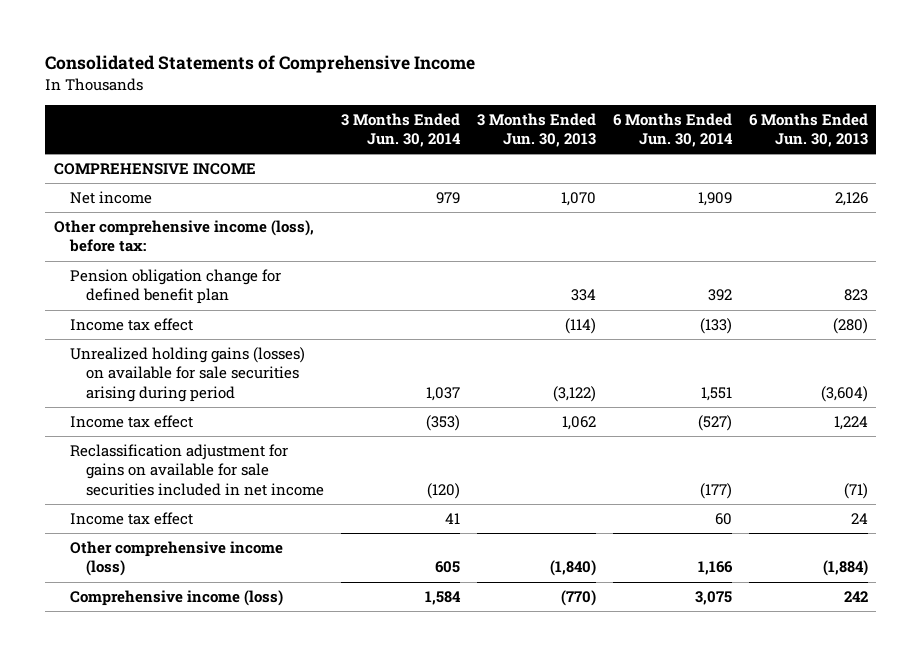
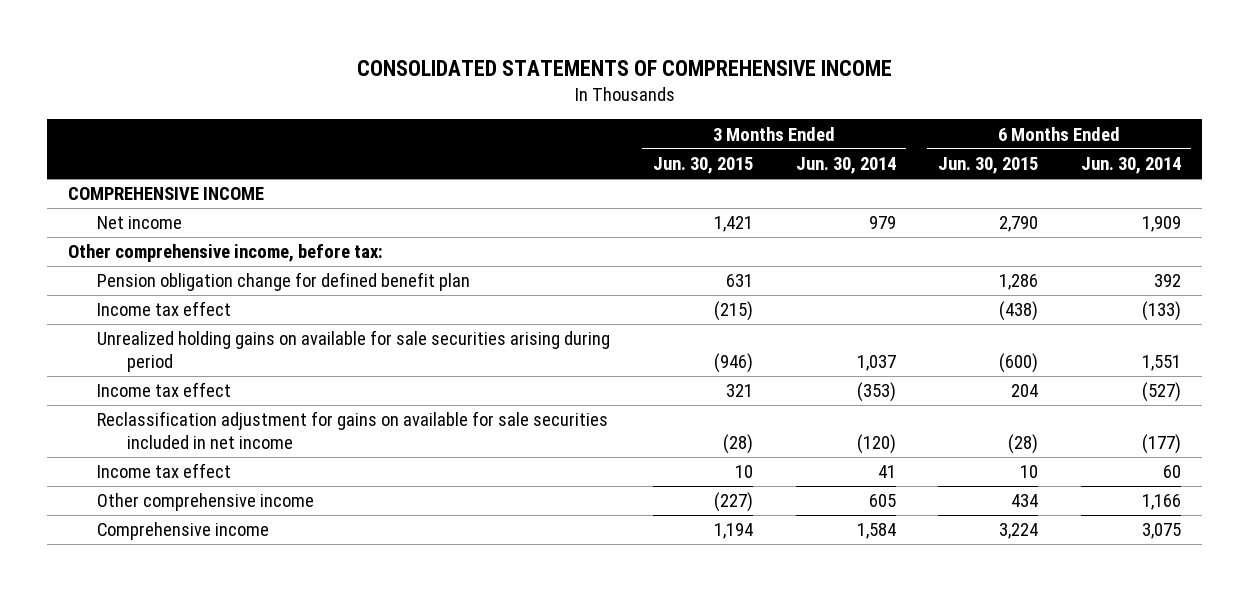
- Consolidated Statements of Comprehensive Income
+ CONSOLIDATED STATEMENTS OF COMPREHENSIVE INCOME
- | 3 Months Ended Jun. 30, 2014 | 3 Months Ended Jun. 30, 2013 | 6 Months Ended Jun. 30, 2014 | 6 Months Ended Jun. 30, 2013
+ | 3 Months Ended Jun. 30, 2015 | 3 Months Ended Jun. 30, 2014 | 6 Months Ended Jun. 30, 2015 | 6 Months Ended Jun. 30, 2014
- Other comprehensive income (loss), before tax:
+ Other comprehensive income, before tax:
- Unrealized holding gains (losses) on available for sale securities arising during period | 1,037 | (3,122) | 1,551 | (3,604)
+ Unrealized holding gains on available for sale securities arising during period | (946) | 1,037 | (600) | 1,551
- Other comprehensive income (loss) | 605 | (1,840) | 1,166 | (1,884)
- Comprehensive income (loss) | 1,584 | (770) | 3,075 | 242
+ Other comprehensive income | (227) | 605 | 434 | 1,166
+ Comprehensive income | 1,194 | 1,584 | 3,224 | 3,075

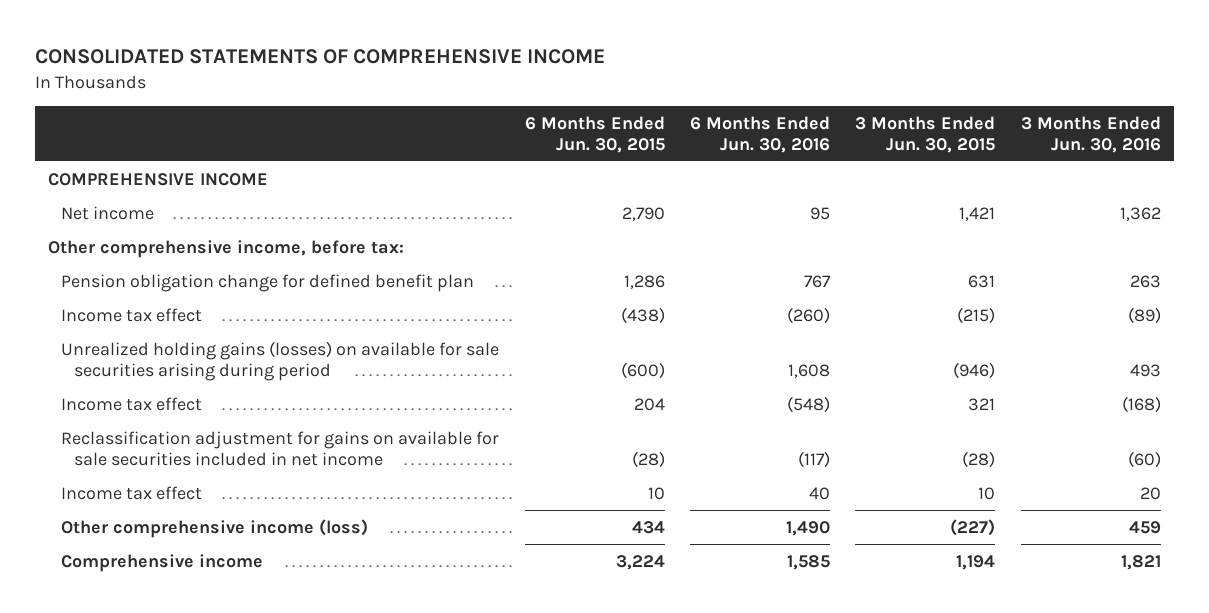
- | 3 Months Ended Jun. 30, 2015 | 3 Months Ended Jun. 30, 2014 | 6 Months Ended Jun. 30, 2015 | 6 Months Ended Jun. 30, 2014
+ | 6 Months Ended Jun. 30, 2015 | 6 Months Ended Jun. 30, 2016 | 3 Months Ended Jun. 30, 2015 | 3 Months Ended Jun. 30, 2016
- Unrealized holding gains on available for sale securities arising during period | (946) | 1,037 | (600) | 1,551
+ Unrealized holding gains (losses) on available for sale securities arising during period | (600) | 1,608 | (946) | 493
- Other comprehensive income | (227) | 605 | 434 | 1,166
+ Other comprehensive income (loss) | 434 | 1,490 | (227) | 459

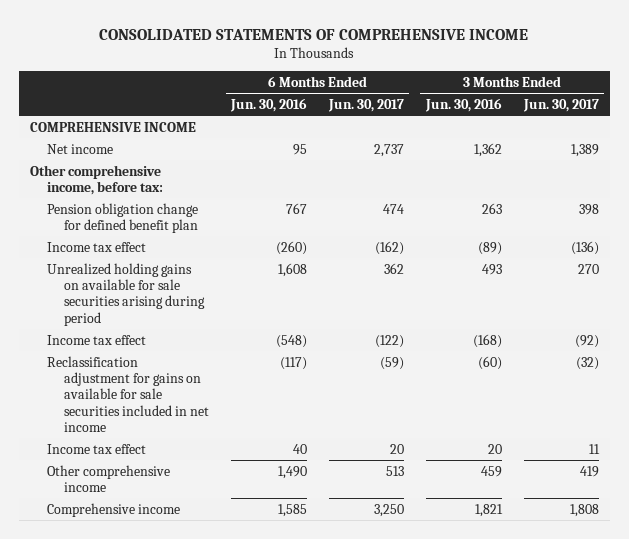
- | 6 Months Ended Jun. 30, 2015 | 6 Months Ended Jun. 30, 2016 | 3 Months Ended Jun. 30, 2015 | 3 Months Ended Jun. 30, 2016
+ | 6 Months Ended Jun. 30, 2016 | 6 Months Ended Jun. 30, 2017 | 3 Months Ended Jun. 30, 2016 | 3 Months Ended Jun. 30, 2017
- Unrealized holding gains (losses) on available for sale securities arising during period | (600) | 1,608 | (946) | 493
+ Unrealized holding gains on available for sale securities arising during period | 1,608 | 362 | 493 | 270
- Other comprehensive income (loss) | 434 | 1,490 | (227) | 459
+ Other comprehensive income | 1,490 | 513 | 459 | 419

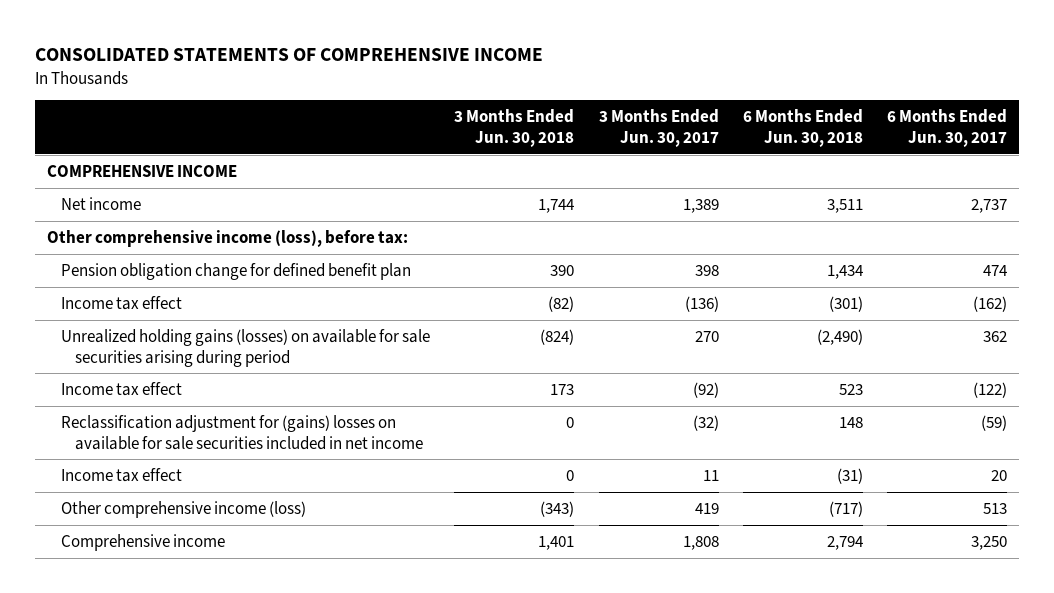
- | 6 Months Ended Jun. 30, 2016 | 6 Months Ended Jun. 30, 2017 | 3 Months Ended Jun. 30, 2016 | 3 Months Ended Jun. 30, 2017
+ | 3 Months Ended Jun. 30, 2018 | 3 Months Ended Jun. 30, 2017 | 6 Months Ended Jun. 30, 2018 | 6 Months Ended Jun. 30, 2017
- Other comprehensive income, before tax:
+ Other comprehensive income (loss), before tax:
- Unrealized holding gains on available for sale securities arising during period | 1,608 | 362 | 493 | 270
+ Unrealized holding gains (losses) on available for sale securities arising during period | (824) | 270 | (2,490) | 362
- Reclassification adjustment for gains on available for sale securities included in net income | (117) | (59) | (60) | (32)
+ Reclassification adjustment for (gains) losses on available for sale securities included in net income | 0 | (32) | 148 | (59)
- Other comprehensive income | 1,490 | 513 | 459 | 419
+ Other comprehensive income (loss) | (343) | 419 | (717) | 513

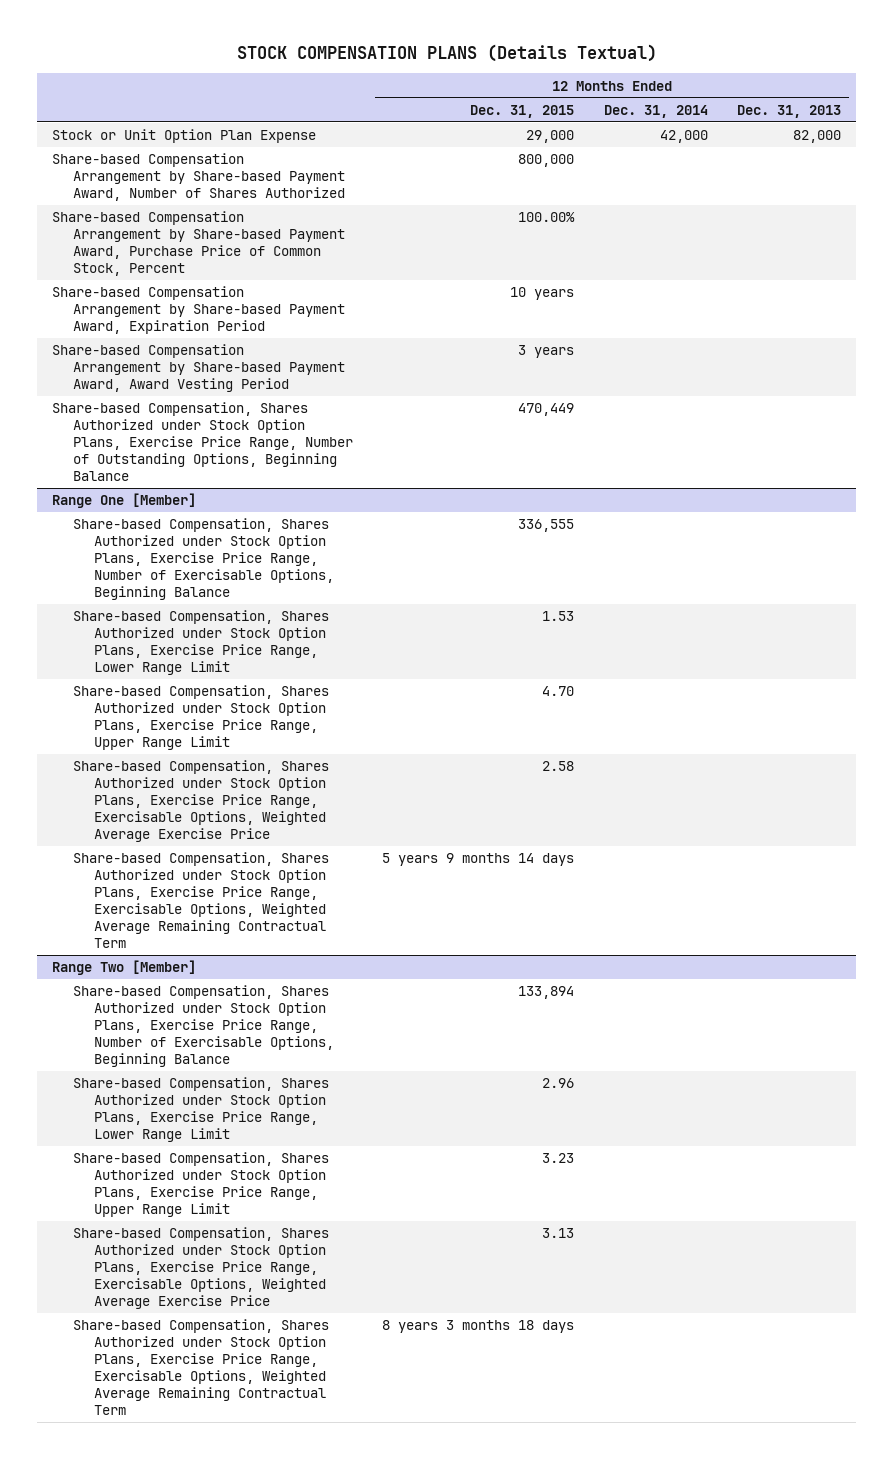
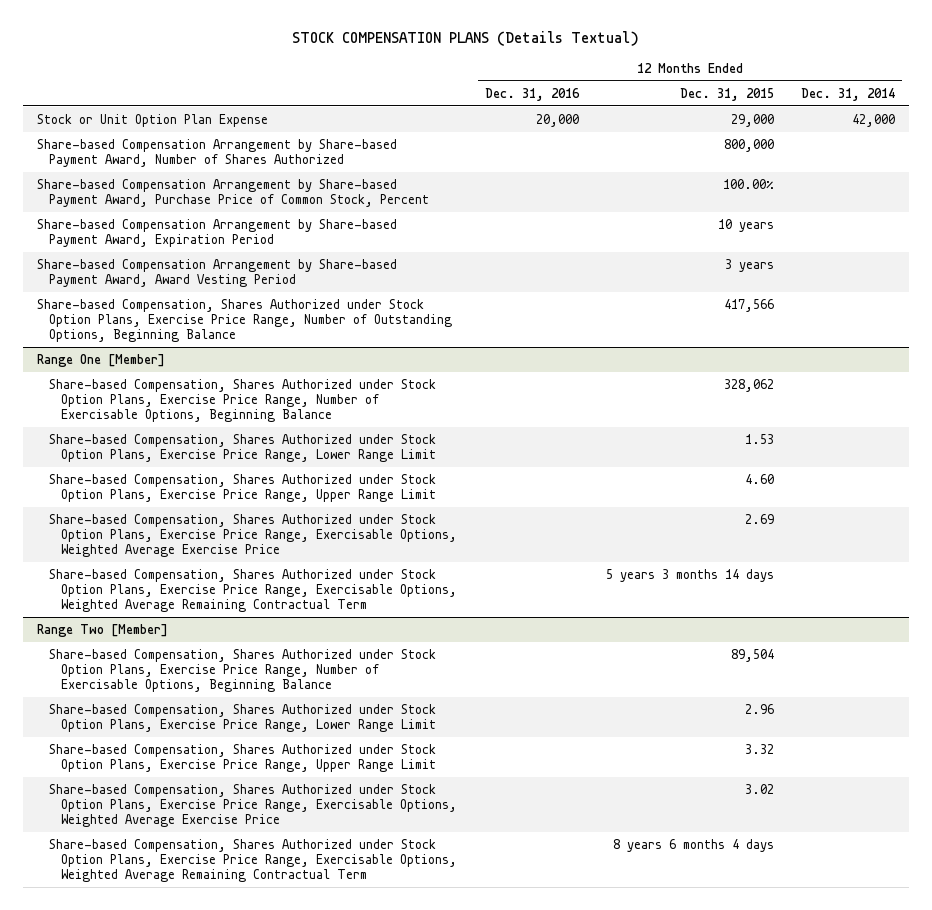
- | 12 Months Ended Dec. 31, 2015 | 12 Months Ended Dec. 31, 2014 | 12 Months Ended Dec. 31, 2013
+ | 12 Months Ended Dec. 31, 2016 | 12 Months Ended Dec. 31, 2015 | 12 Months Ended Dec. 31, 2014
- Share-based Compensation, Shares Authorized under Stock Option Plans, Exercise Price Range, Number of Outstanding Options, Beginning Balance | 470,449 | |
+ Share-based Compensation, Shares Authorized under Stock Option Plans, Exercise Price Range, Number of Outstanding Options, Beginning Balance | | 417,566 |
@ Range One [Member]
- Share-based Compensation, Shares Authorized under Stock Option Plans, Exercise Price Range, Number of Exercisable Options, Beginning Balance | 336,555 | |
+ Share-based Compensation, Shares Authorized under Stock Option Plans, Exercise Price Range, Number of Exercisable Options, Beginning Balance | | 328,062 |
- Share-based Compensation, Shares Authorized under Stock Option Plans, Exercise Price Range, Upper Range Limit | 4.70 | |
- Share-based Compensation, Shares Authorized under Stock Option Plans, Exercise Price Range, Exercisable Options, Weighted Average Exercise Price | 2.58 | |
- Share-based Compensation, Shares Authorized under Stock Option Plans, Exercise Price Range, Exercisable Options, Weighted Average Remaining Contractual Term | 5 years 9 months 14 days | |
+ Share-based Compensation, Shares Authorized under Stock Option Plans, Exercise Price Range, Upper Range Limit | | 4.60 |
+ Share-based Compensation, Shares Authorized under Stock Option Plans, Exercise Price Range, Exercisable Options, Weighted Average Exercise Price | | 2.69 |
+ Share-based Compensation, Shares Authorized under Stock Option Plans, Exercise Price Range, Exercisable Options, Weighted Average Remaining Contractual Term | | 5 years 3 months 14 days |
@ Range Two [Member]
- Share-based Compensation, Shares Authorized under Stock Option Plans, Exercise Price Range, Number of Exercisable Options, Beginning Balance | 133,894 | |
+ Share-based Compensation, Shares Authorized under Stock Option Plans, Exercise Price Range, Number of Exercisable Options, Beginning Balance | | 89,504 |
- Share-based Compensation, Shares Authorized under Stock Option Plans, Exercise Price Range, Upper Range Limit | 3.23 | |
- Share-based Compensation, Shares Authorized under Stock Option Plans, Exercise Price Range, Exercisable Options, Weighted Average Exercise Price | 3.13 | |
- Share-based Compensation, Shares Authorized under Stock Option Plans, Exercise Price Range, Exercisable Options, Weighted Average Remaining Contractual Term | 8 years 3 months 18 days | |
+ Share-based Compensation, Shares Authorized under Stock Option Plans, Exercise Price Range, Upper Range Limit | | 3.32 |
+ Share-based Compensation, Shares Authorized under Stock Option Plans, Exercise Price Range, Exercisable Options, Weighted Average Exercise Price | | 3.02 |
+ Share-based Compensation, Shares Authorized under Stock Option Plans, Exercise Price Range, Exercisable Options, Weighted Average Remaining Contractual Term | | 8 years 6 months 4 days |

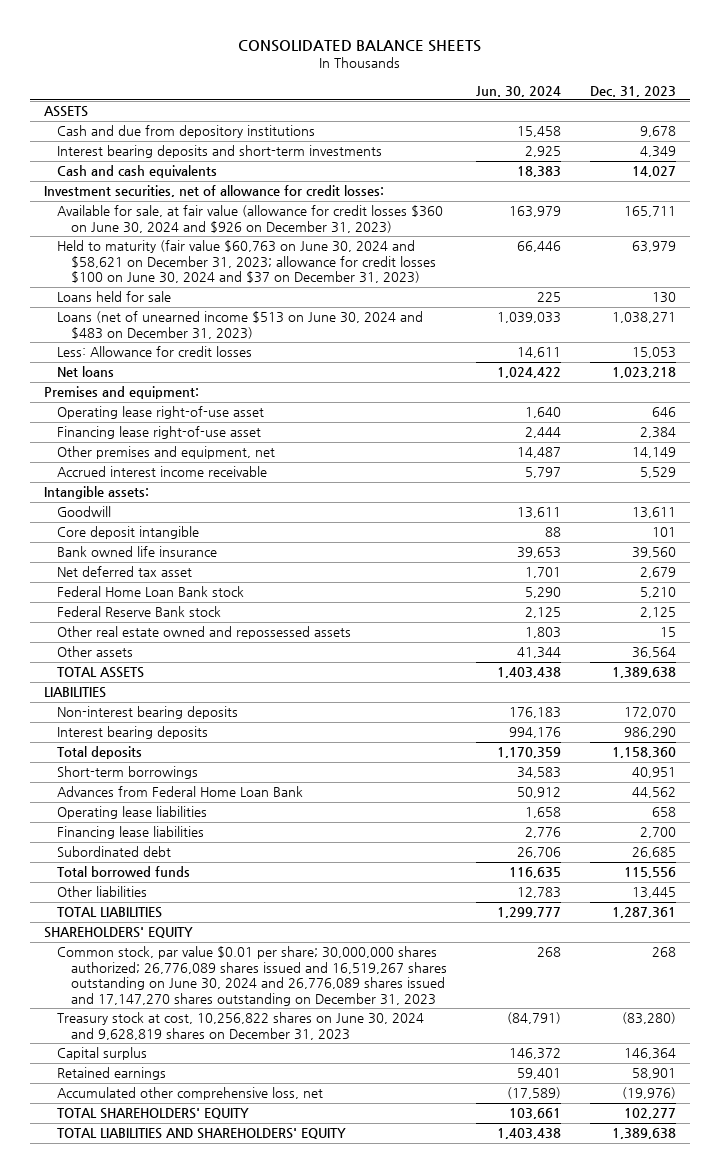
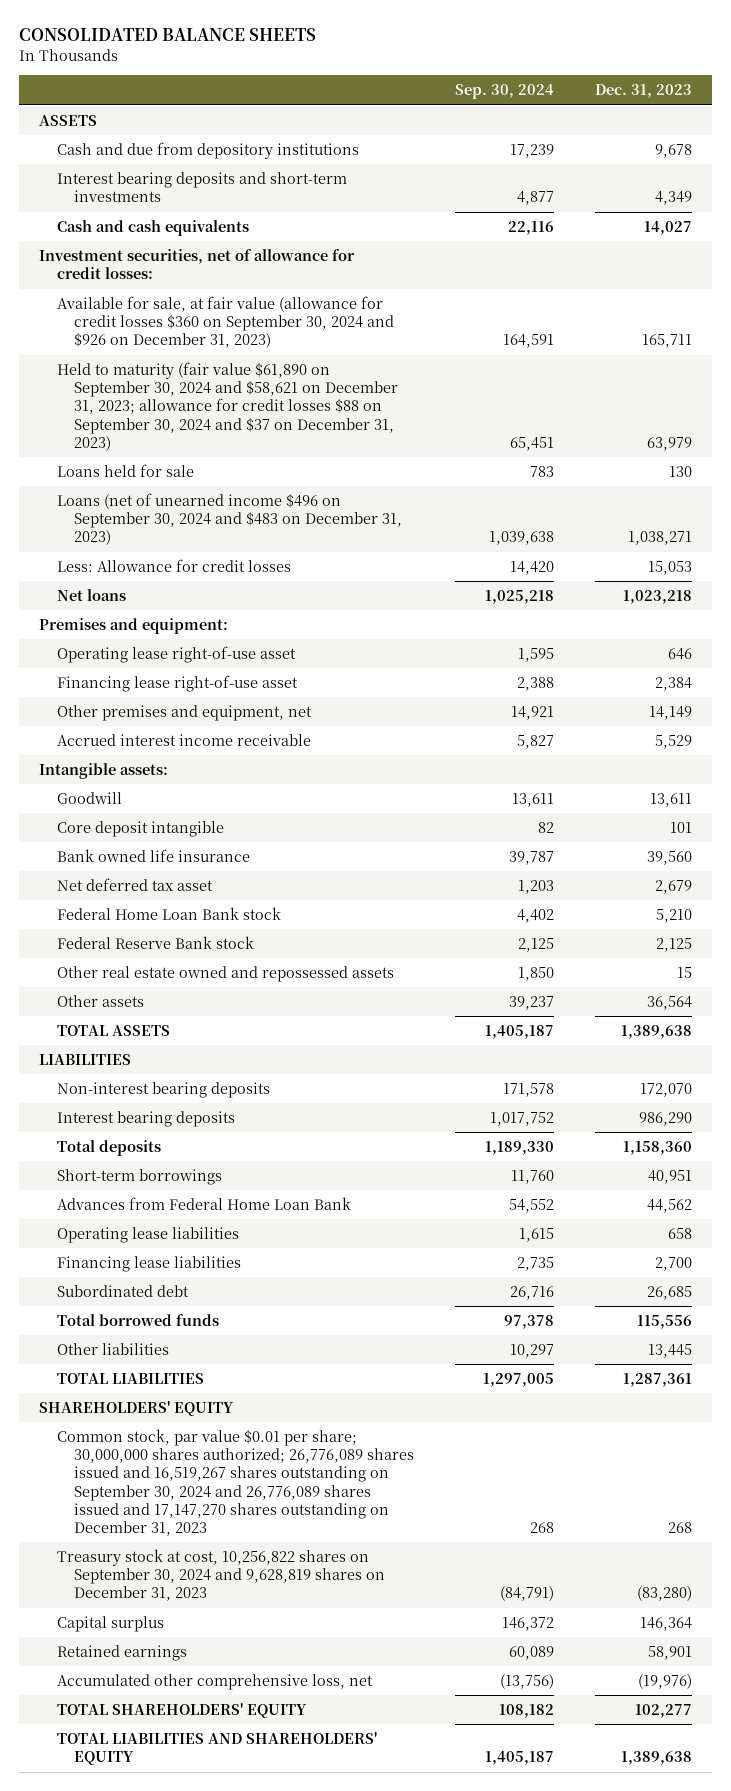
- | Jun. 30, 2024 | Dec. 31, 2023
+ | Sep. 30, 2024 | Dec. 31, 2023
- Available for sale, at fair value (allowance for credit losses $360 on June 30, 2024 and $926 on December 31, 2023) | 163,979 | 165,711
- Held to maturity (fair value $60,763 on June 30, 2024 and $58,621 on December 31, 2023; allowance for credit losses $100 on June 30, 2024 and $37 on December 31, 2023) | 66,446 | 63,979
+ Available for sale, at fair value (allowance for credit losses $360 on September 30, 2024 and $926 on December 31, 2023) | 164,591 | 165,711
+ Held to maturity (fair value $61,890 on September 30, 2024 and $58,621 on December 31, 2023; allowance for credit losses $88 on September 30, 2024 and $37 on December 31, 2023) | 65,451 | 63,979
- Loans (net of unearned income $513 on June 30, 2024 and $483 on December 31, 2023) | 1,039,033 | 1,038,271
+ Loans (net of unearned income $496 on September 30, 2024 and $483 on December 31, 2023) | 1,039,638 | 1,038,271
- Common stock, par value $0.01 per share; 30,000,000 shares authorized; 26,776,089 shares issued and 16,519,267 shares outstanding on June 30, 2024 and 26,776,089 shares issued and 17,147,270 shares outstanding on December 31, 2023 | 268 | 268
- Treasury stock at cost, 10,256,822 shares on June 30, 2024 and 9,628,819 shares on December 31, 2023 | (84,791) | (83,280)
+ Common stock, par value $0.01 per share; 30,000,000 shares authorized; 26,776,089 shares issued and 16,519,267 shares outstanding on September 30, 2024 and 26,776,089 shares issued and 17,147,270 shares outstanding on December 31, 2023 | 268 | 268
+ Treasury stock at cost, 10,256,822 shares on September 30, 2024 and 9,628,819 shares on December 31, 2023 | (84,791) | (83,280)

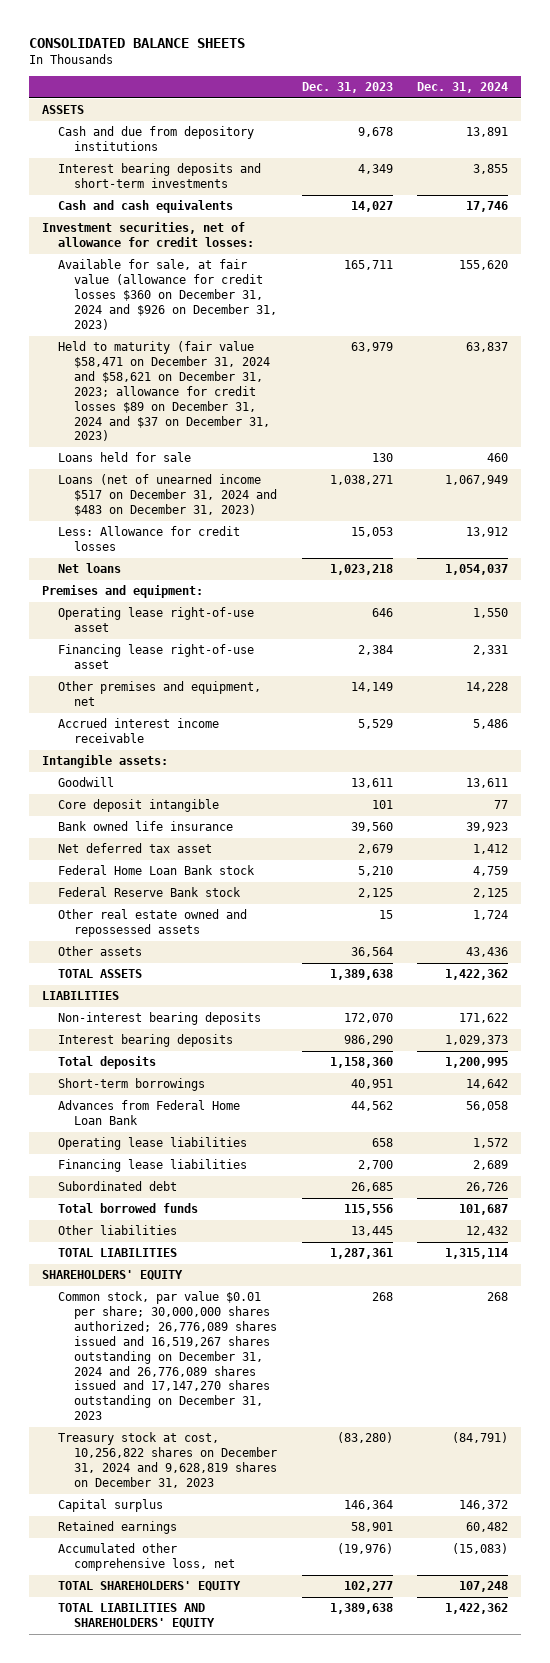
- | Sep. 30, 2024 | Dec. 31, 2023
+ | Dec. 31, 2023 | Dec. 31, 2024
- Available for sale, at fair value (allowance for credit losses $360 on September 30, 2024 and $926 on December 31, 2023) | 164,591 | 165,711
- Held to maturity (fair value $61,890 on September 30, 2024 and $58,621 on December 31, 2023; allowance for credit losses $88 on September 30, 2024 and $37 on December 31, 2023) | 65,451 | 63,979
+ Available for sale, at fair value (allowance for credit losses $360 on December 31, 2024 and $926 on December 31, 2023) | 165,711 | 155,620
+ Held to maturity (fair value $58,471 on December 31, 2024 and $58,621 on December 31, 2023; allowance for credit losses $89 on December 31, 2024 and $37 on December 31, 2023) | 63,979 | 63,837
- Loans (net of unearned income $496 on September 30, 2024 and $483 on December 31, 2023) | 1,039,638 | 1,038,271
+ Loans (net of unearned income $517 on December 31, 2024 and $483 on December 31, 2023) | 1,038,271 | 1,067,949
- Common stock, par value $0.01 per share; 30,000,000 shares authorized; 26,776,089 shares issued and 16,519,267 shares outstanding on September 30, 2024 and 26,776,089 shares issued and 17,147,270 shares outstanding on December 31, 2023 | 268 | 268
- Treasury stock at cost, 10,256,822 shares on September 30, 2024 and 9,628,819 shares on December 31, 2023 | (84,791) | (83,280)
+ Common stock, par value $0.01 per share; 30,000,000 shares authorized; 26,776,089 shares issued and 16,519,267 shares outstanding on December 31, 2024 and 26,776,089 shares issued and 17,147,270 shares outstanding on December 31, 2023 | 268 | 268
+ Treasury stock at cost, 10,256,822 shares on December 31, 2024 and 9,628,819 shares on December 31, 2023 | (83,280) | (84,791)

